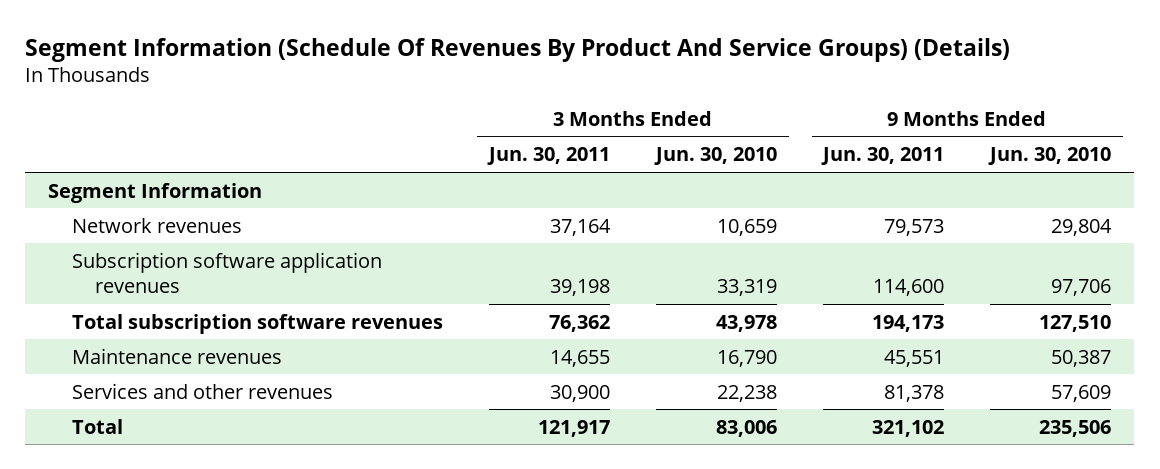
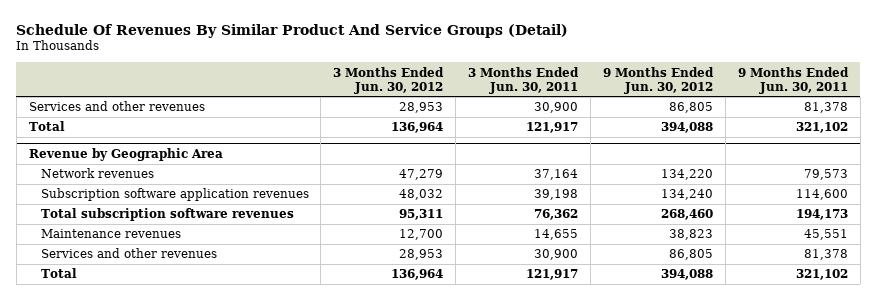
- Segment Information (Schedule Of Revenues By Product And Service Groups) (Details)
+ Schedule Of Revenues By Similar Product And Service Groups (Detail)
- | 3 Months Ended Jun. 30, 2011 | 3 Months Ended Jun. 30, 2010 | 9 Months Ended Jun. 30, 2011 | 9 Months Ended Jun. 30, 2010
+ | 3 Months Ended Jun. 30, 2012 | 3 Months Ended Jun. 30, 2011 | 9 Months Ended Jun. 30, 2012 | 9 Months Ended Jun. 30, 2011
- Segment Information
+ Services and other revenues | 28,953 | 30,900 | 86,805 | 81,378
+ Total | 136,964 | 121,917 | 394,088 | 321,102
+ Revenue by Geographic Area

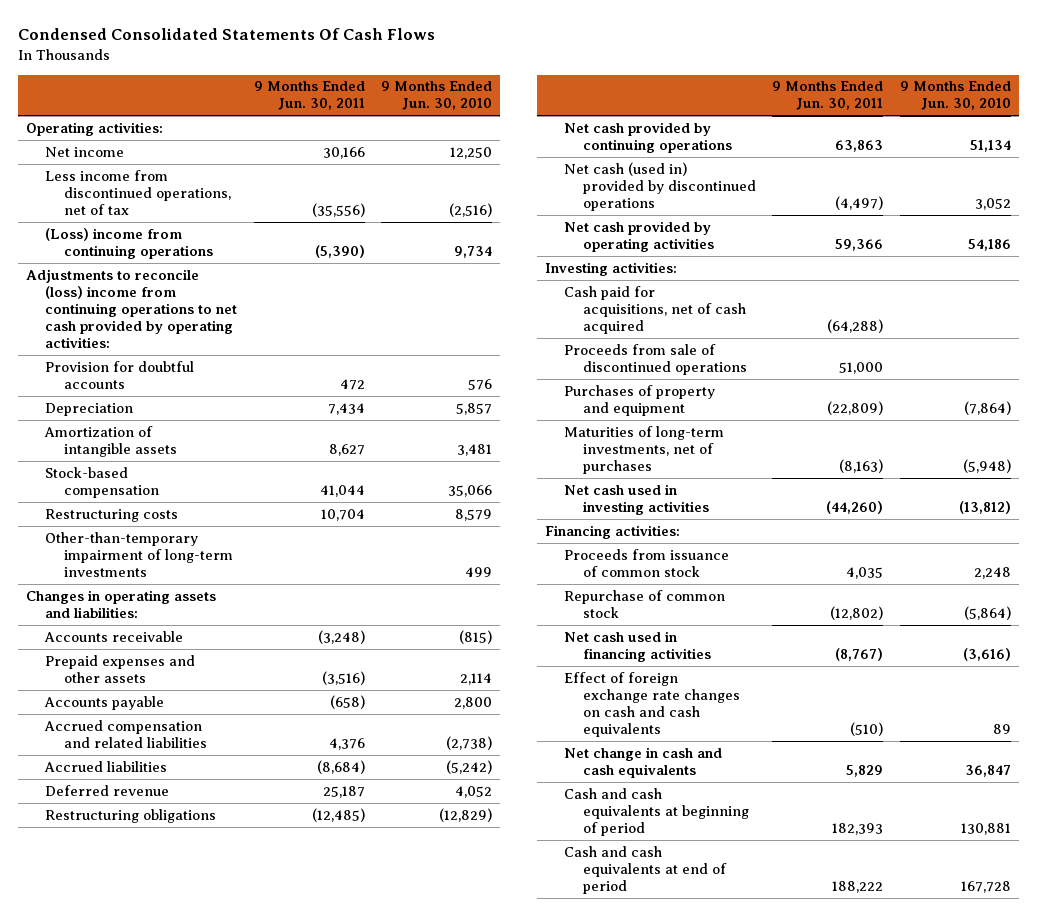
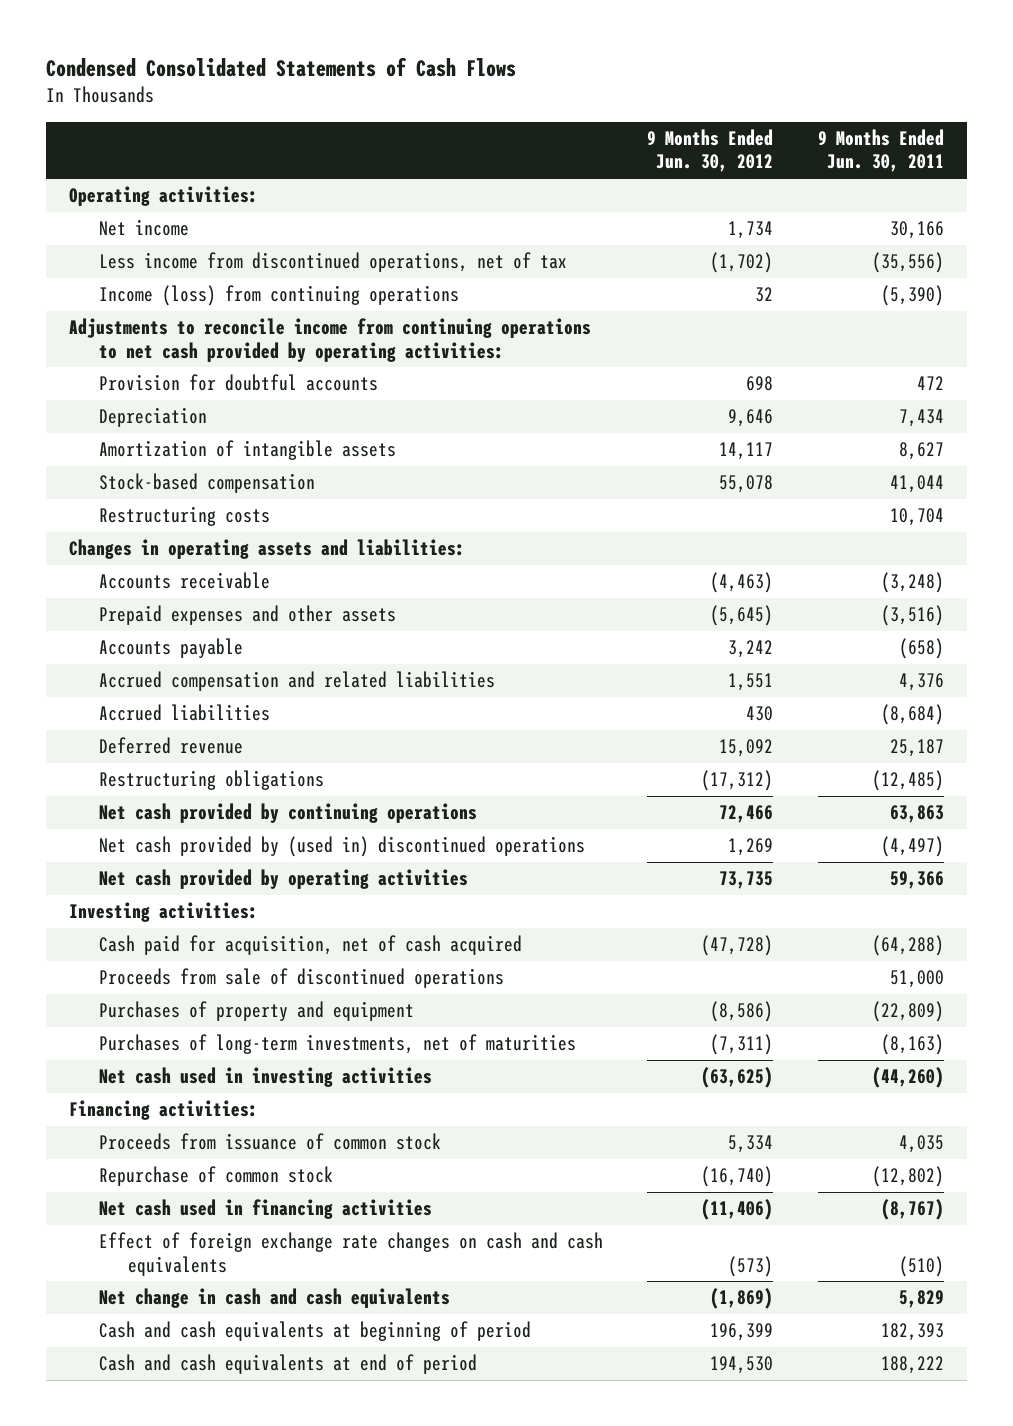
- Condensed Consolidated Statements Of Cash Flows
+ Condensed Consolidated Statements of Cash Flows
- | 9 Months Ended Jun. 30, 2011 | 9 Months Ended Jun. 30, 2010
+ | 9 Months Ended Jun. 30, 2012 | 9 Months Ended Jun. 30, 2011
- (Loss) income from continuing operations | (5,390) | 9,734
- Adjustments to reconcile (loss) income from continuing operations to net cash provided by operating activities:
+ Income (loss) from continuing operations | 32 | (5,390)
+ Adjustments to reconcile income from continuing operations to net cash provided by operating activities:
- Other-than-temporary impairment of long-term investments | | 499
- Net cash (used in) provided by discontinued operations | (4,497) | 3,052
+ Net cash provided by (used in) discontinued operations | 1,269 | (4,497)
- Cash paid for acquisitions, net of cash acquired | (64,288) |
+ Cash paid for acquisition, net of cash acquired | (47,728) | (64,288)
- Maturities of long-term investments, net of purchases | (8,163) | (5,948)
+ Purchases of long-term investments, net of maturities | (7,311) | (8,163)

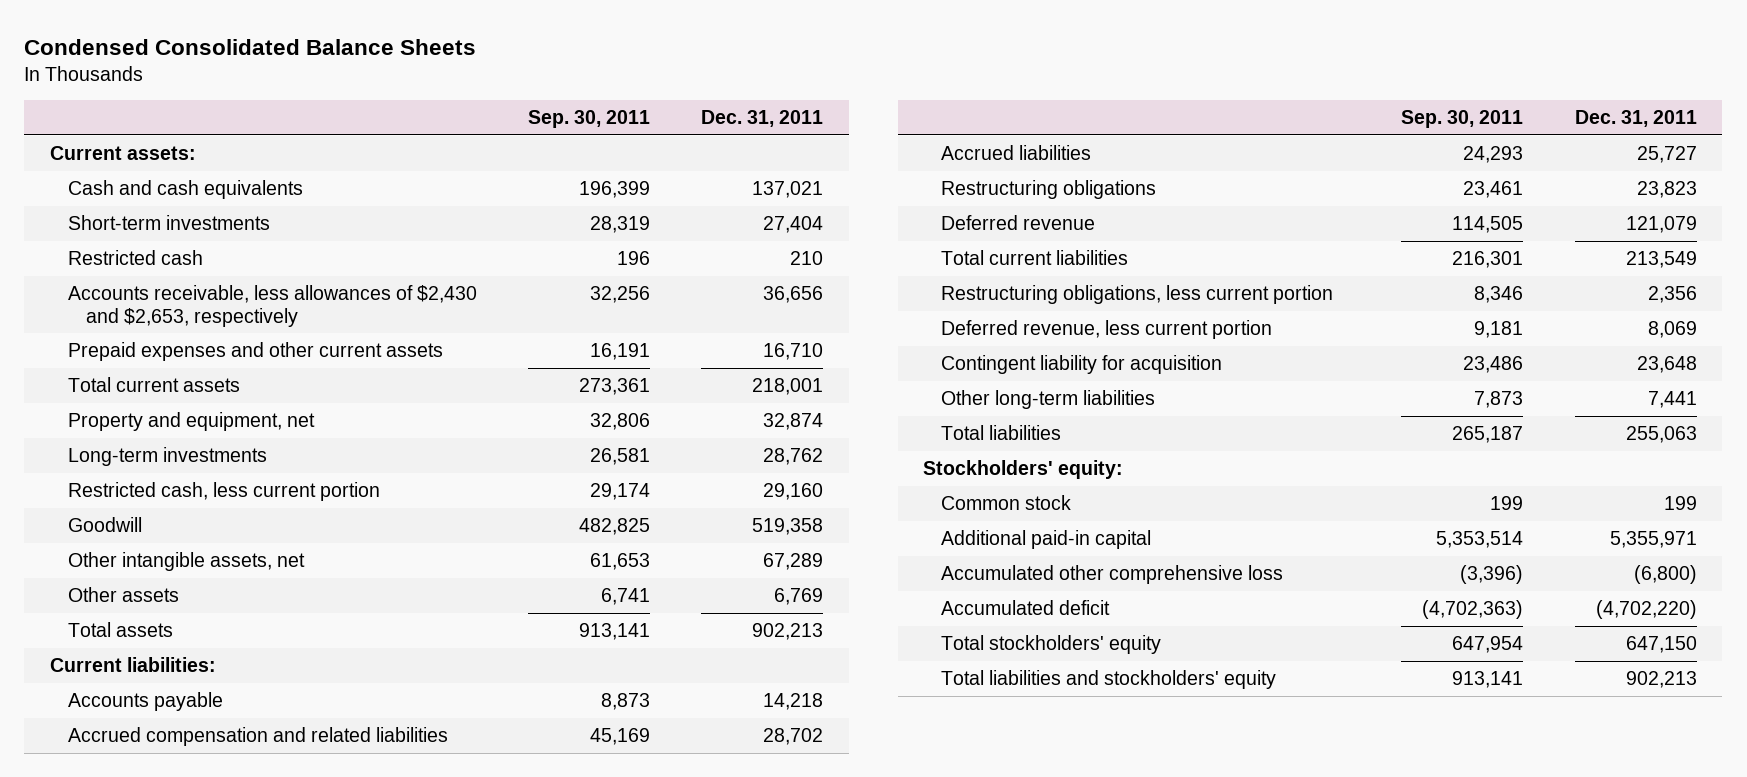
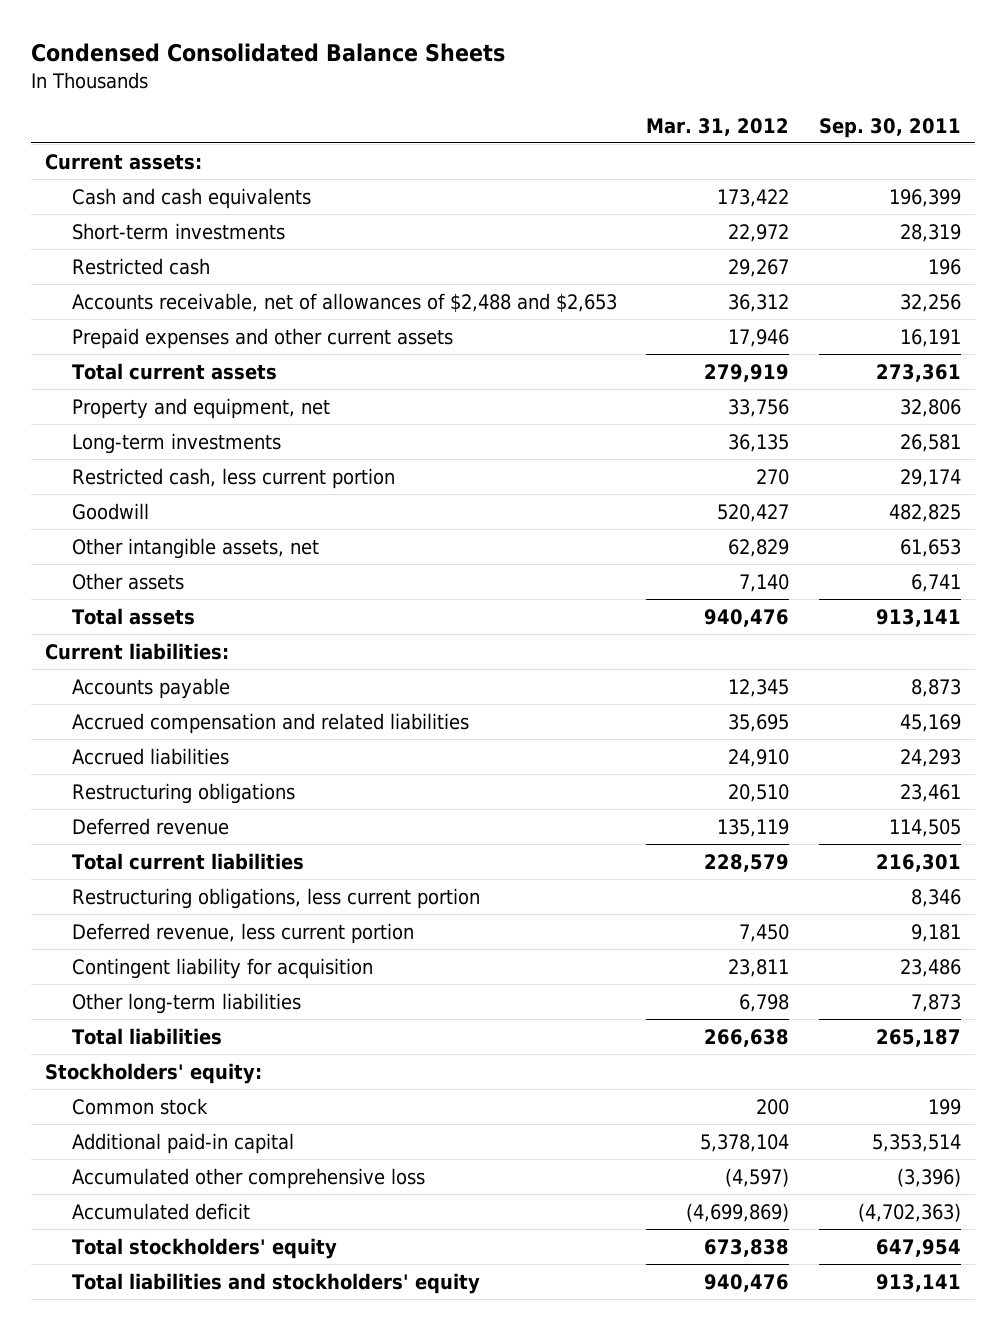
- | Sep. 30, 2011 | Dec. 31, 2011
+ | Mar. 31, 2012 | Sep. 30, 2011
- Accounts receivable, less allowances of $2,430 and $2,653, respectively | 32,256 | 36,656
+ Accounts receivable, net of allowances of $2,488 and $2,653 | 36,312 | 32,256

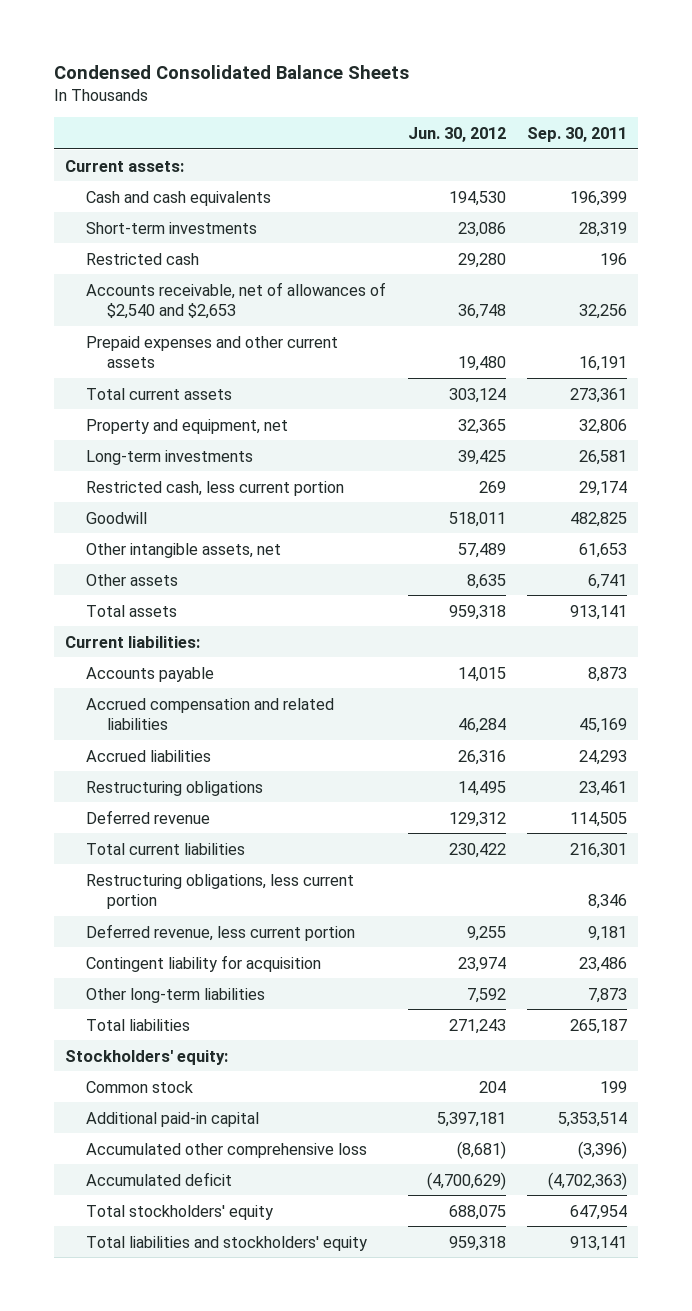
- | Mar. 31, 2012 | Sep. 30, 2011
+ | Jun. 30, 2012 | Sep. 30, 2011
- Accounts receivable, net of allowances of $2,488 and $2,653 | 36,312 | 32,256
+ Accounts receivable, net of allowances of $2,540 and $2,653 | 36,748 | 32,256

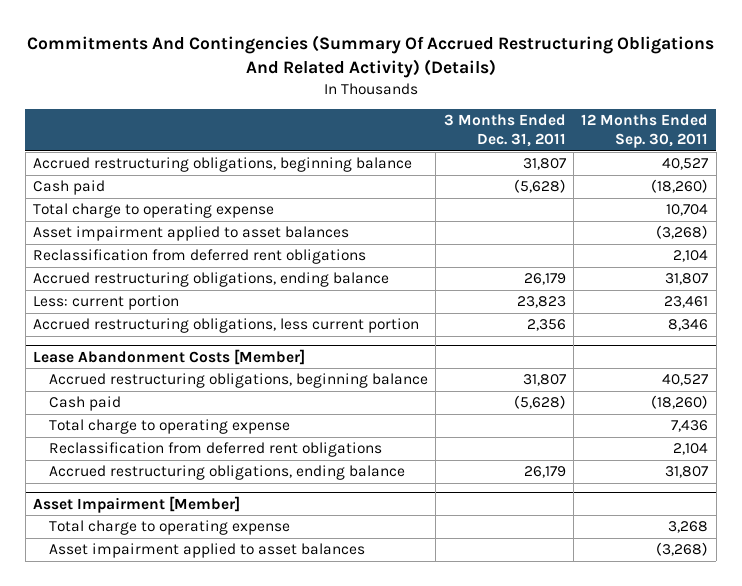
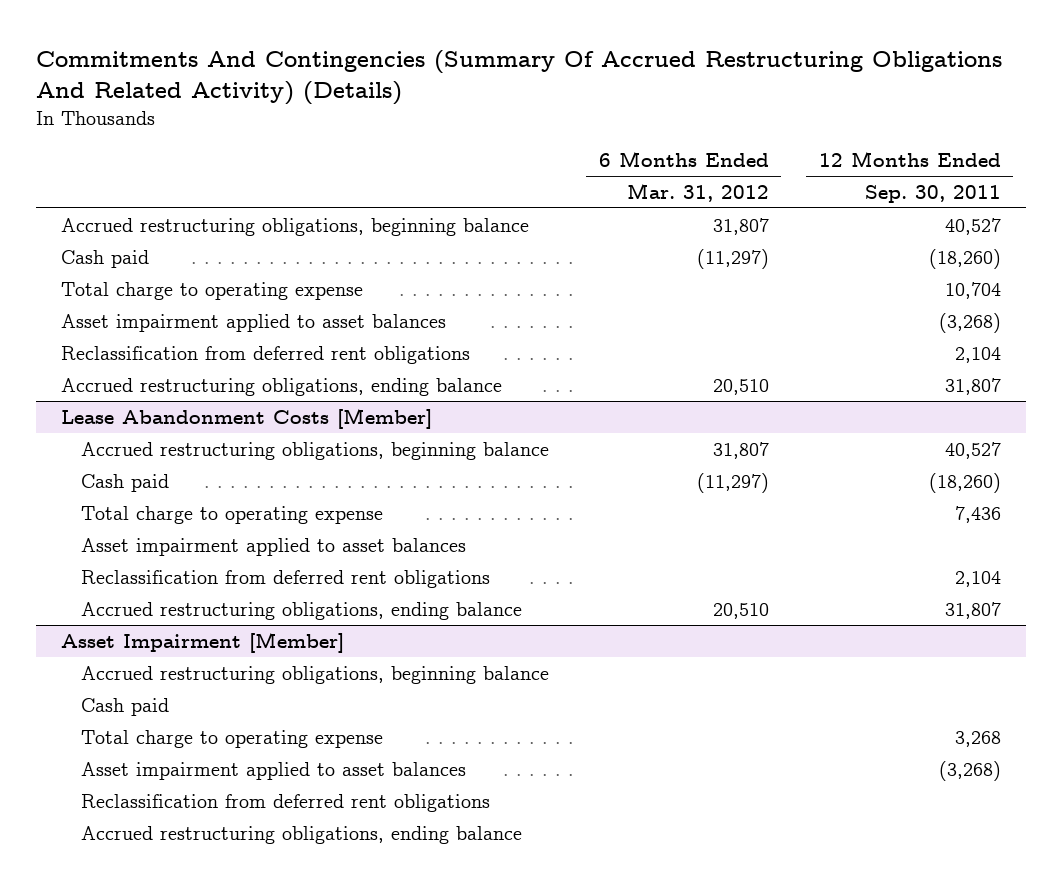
- | 3 Months Ended Dec. 31, 2011 | 12 Months Ended Sep. 30, 2011
+ | 6 Months Ended Mar. 31, 2012 | 12 Months Ended Sep. 30, 2011
- Less: current portion | 23,823 | 23,461
- Accrued restructuring obligations, less current portion | 2,356 | 8,346
@ Lease Abandonment Costs [Member]
+ Asset impairment applied to asset balances
@ Asset Impairment [Member]
+ Accrued restructuring obligations, beginning balance
+ Cash paid
+ Reclassification from deferred rent obligations
+ Accrued restructuring obligations, ending balance

